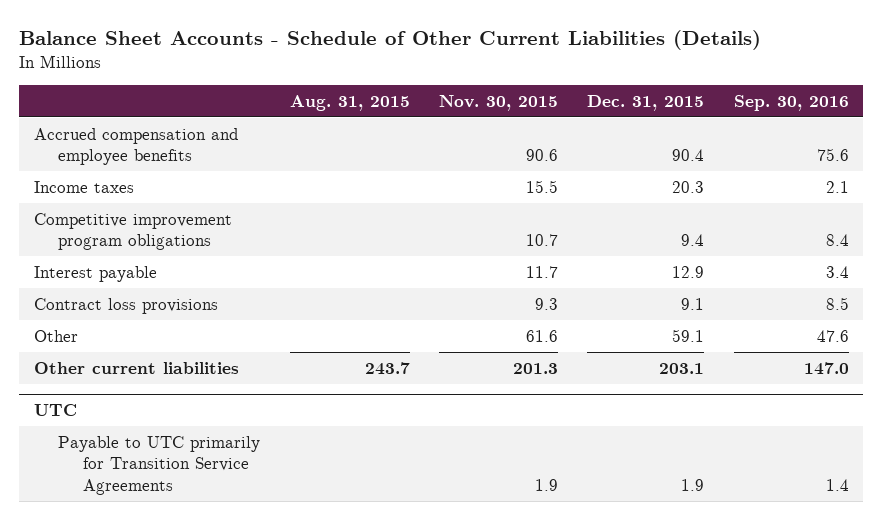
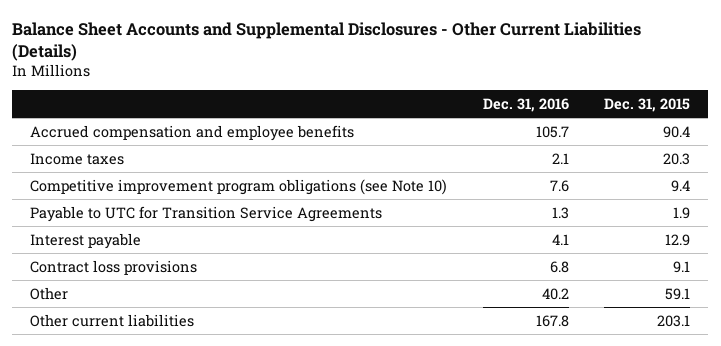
- Balance Sheet Accounts - Schedule of Other Current Liabilities (Details)
+ Balance Sheet Accounts and Supplemental Disclosures - Other Current Liabilities (Details)
- | Aug. 31, 2015 | Nov. 30, 2015 | Dec. 31, 2015 | Sep. 30, 2016
+ | Dec. 31, 2016 | Dec. 31, 2015
- Competitive improvement program obligations | | 10.7 | 9.4 | 8.4
+ Competitive improvement program obligations (see Note 10) | 7.6 | 9.4
+ Payable to UTC for Transition Service Agreements | 1.3 | 1.9
- UTC
- Payable to UTC primarily for Transition Service Agreements | | 1.9 | 1.9 | 1.4

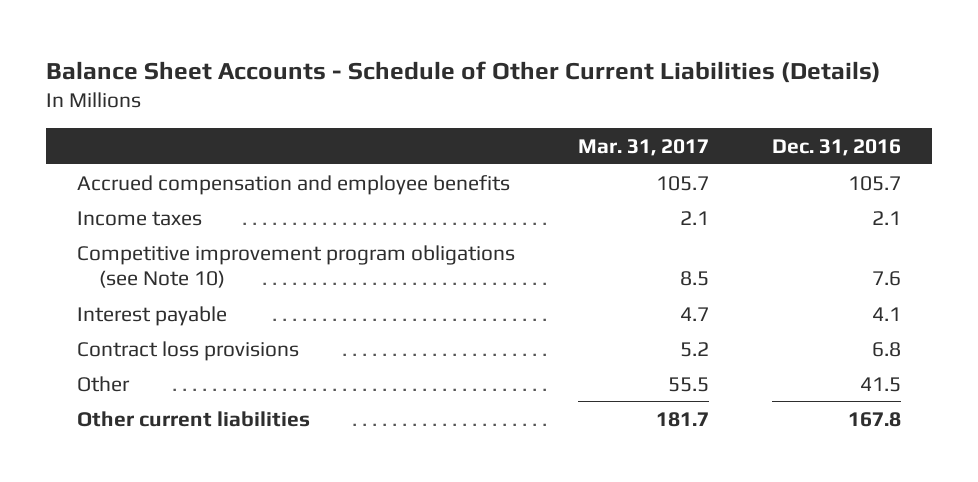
- Balance Sheet Accounts and Supplemental Disclosures - Other Current Liabilities (Details)
+ Balance Sheet Accounts - Schedule of Other Current Liabilities (Details)
- | Dec. 31, 2016 | Dec. 31, 2015
+ | Mar. 31, 2017 | Dec. 31, 2016
- Payable to UTC for Transition Service Agreements | 1.3 | 1.9
- Other | 40.2 | 59.1
+ Other | 55.5 | 41.5

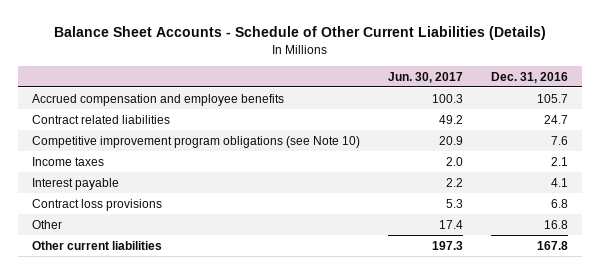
- | Mar. 31, 2017 | Dec. 31, 2016
+ | Jun. 30, 2017 | Dec. 31, 2016
+ Contract related liabilities | 49.2 | 24.7
moved down: Income taxes | 2.0 | 2.1
- Other | 55.5 | 41.5
+ Other | 17.4 | 16.8

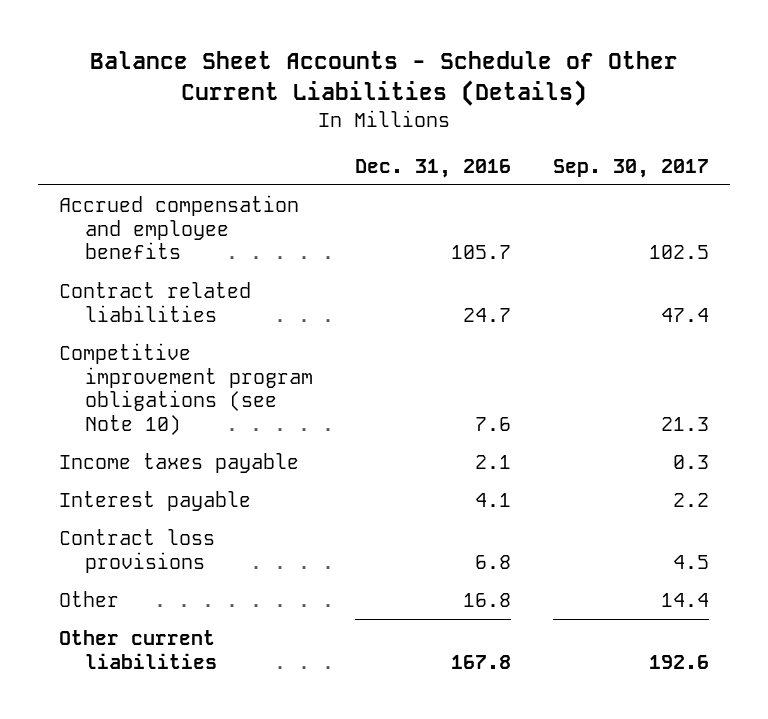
- | Jun. 30, 2017 | Dec. 31, 2016
+ | Dec. 31, 2016 | Sep. 30, 2017
- Income taxes | 2.0 | 2.1
+ Income taxes payable | 2.1 | 0.3

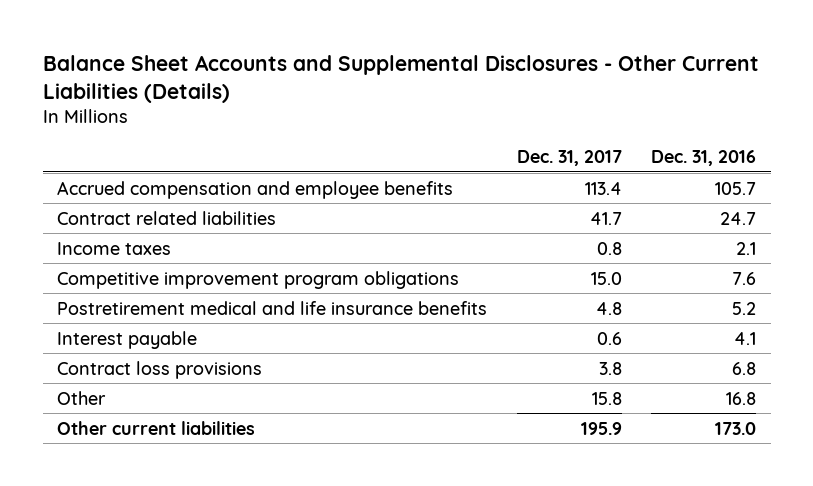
- Balance Sheet Accounts - Schedule of Other Current Liabilities (Details)
+ Balance Sheet Accounts and Supplemental Disclosures - Other Current Liabilities (Details)
- | Dec. 31, 2016 | Sep. 30, 2017
+ | Dec. 31, 2017 | Dec. 31, 2016
- Competitive improvement program obligations (see Note 10) | 7.6 | 21.3
- Income taxes payable | 2.1 | 0.3
+ Income taxes | 0.8 | 2.1
+ Competitive improvement program obligations | 15.0 | 7.6
+ Postretirement medical and life insurance benefits | 4.8 | 5.2
- Other current liabilities | 167.8 | 192.6
+ Other current liabilities | 195.9 | 173.0

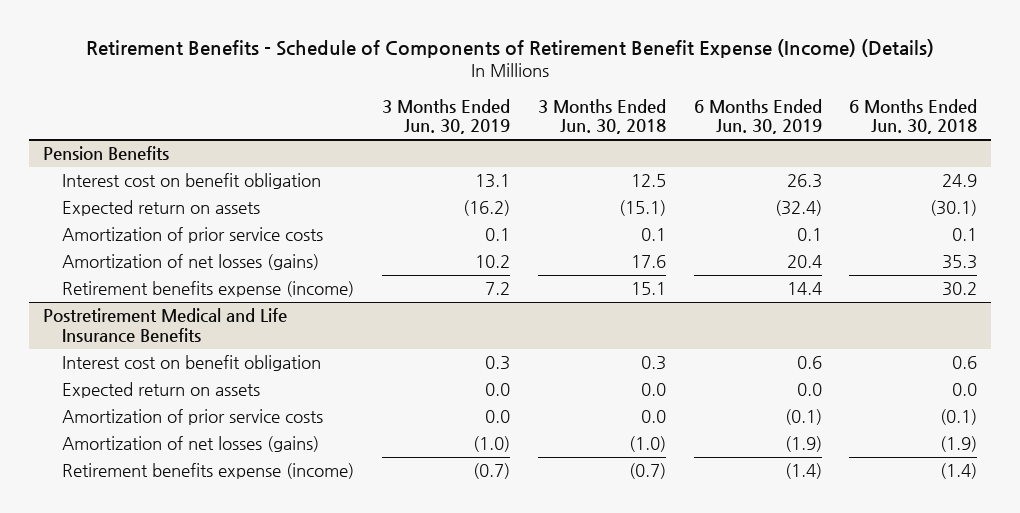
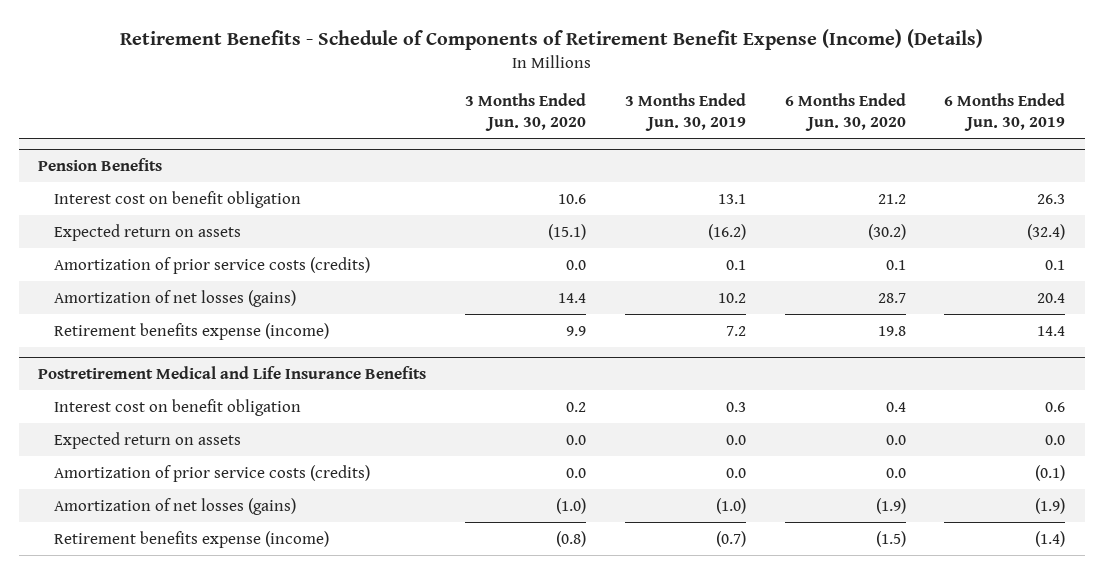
- | 3 Months Ended Jun. 30, 2019 | 3 Months Ended Jun. 30, 2018 | 6 Months Ended Jun. 30, 2019 | 6 Months Ended Jun. 30, 2018
+ | 3 Months Ended Jun. 30, 2020 | 3 Months Ended Jun. 30, 2019 | 6 Months Ended Jun. 30, 2020 | 6 Months Ended Jun. 30, 2019
@ Pension Benefits
- Amortization of prior service costs | 0.1 | 0.1 | 0.1 | 0.1
+ Amortization of prior service costs (credits) | 0.0 | 0.1 | 0.1 | 0.1
@ Postretirement Medical and Life Insurance Benefits
- Amortization of prior service costs | 0.0 | 0.0 | (0.1) | (0.1)
+ Amortization of prior service costs (credits) | 0.0 | 0.0 | 0.0 | (0.1)

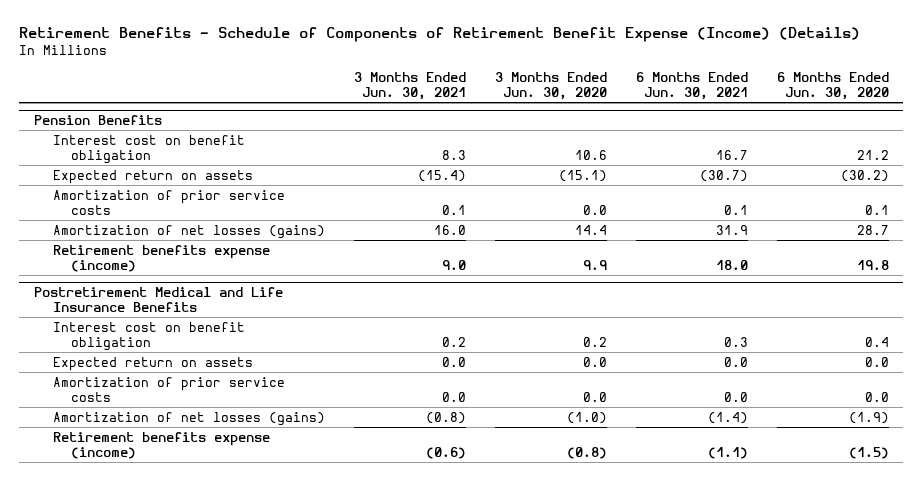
- | 3 Months Ended Jun. 30, 2020 | 3 Months Ended Jun. 30, 2019 | 6 Months Ended Jun. 30, 2020 | 6 Months Ended Jun. 30, 2019
+ | 3 Months Ended Jun. 30, 2021 | 3 Months Ended Jun. 30, 2020 | 6 Months Ended Jun. 30, 2021 | 6 Months Ended Jun. 30, 2020
@ Pension Benefits
- Amortization of prior service costs (credits) | 0.0 | 0.1 | 0.1 | 0.1
+ Amortization of prior service costs | 0.1 | 0.0 | 0.1 | 0.1
@ Postretirement Medical and Life Insurance Benefits
- Amortization of prior service costs (credits) | 0.0 | 0.0 | 0.0 | (0.1)
+ Amortization of prior service costs | 0.0 | 0.0 | 0.0 | 0.0

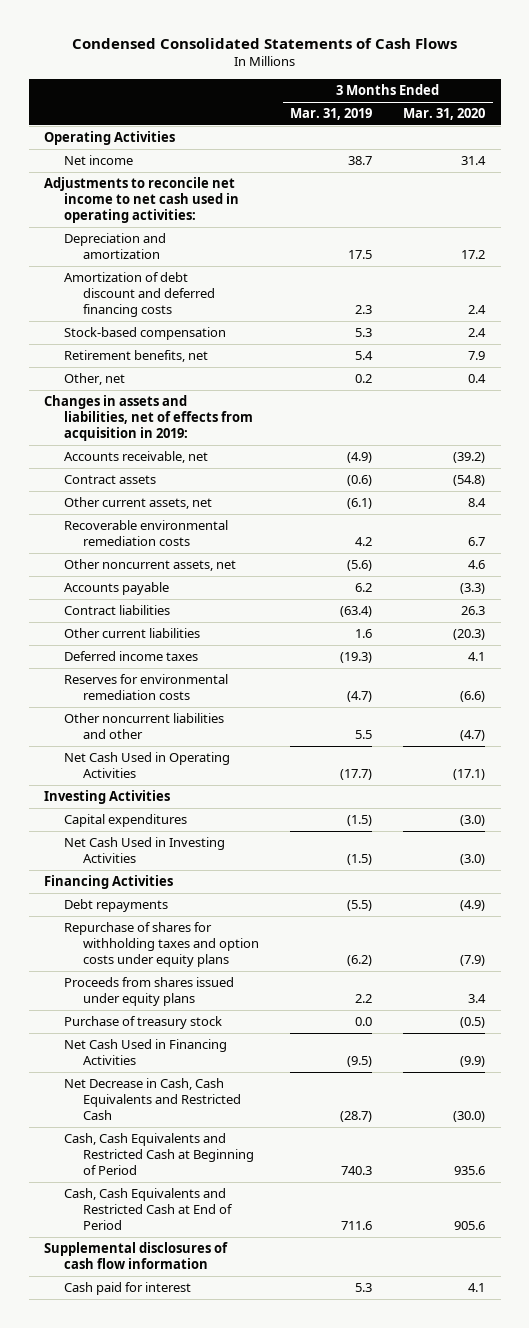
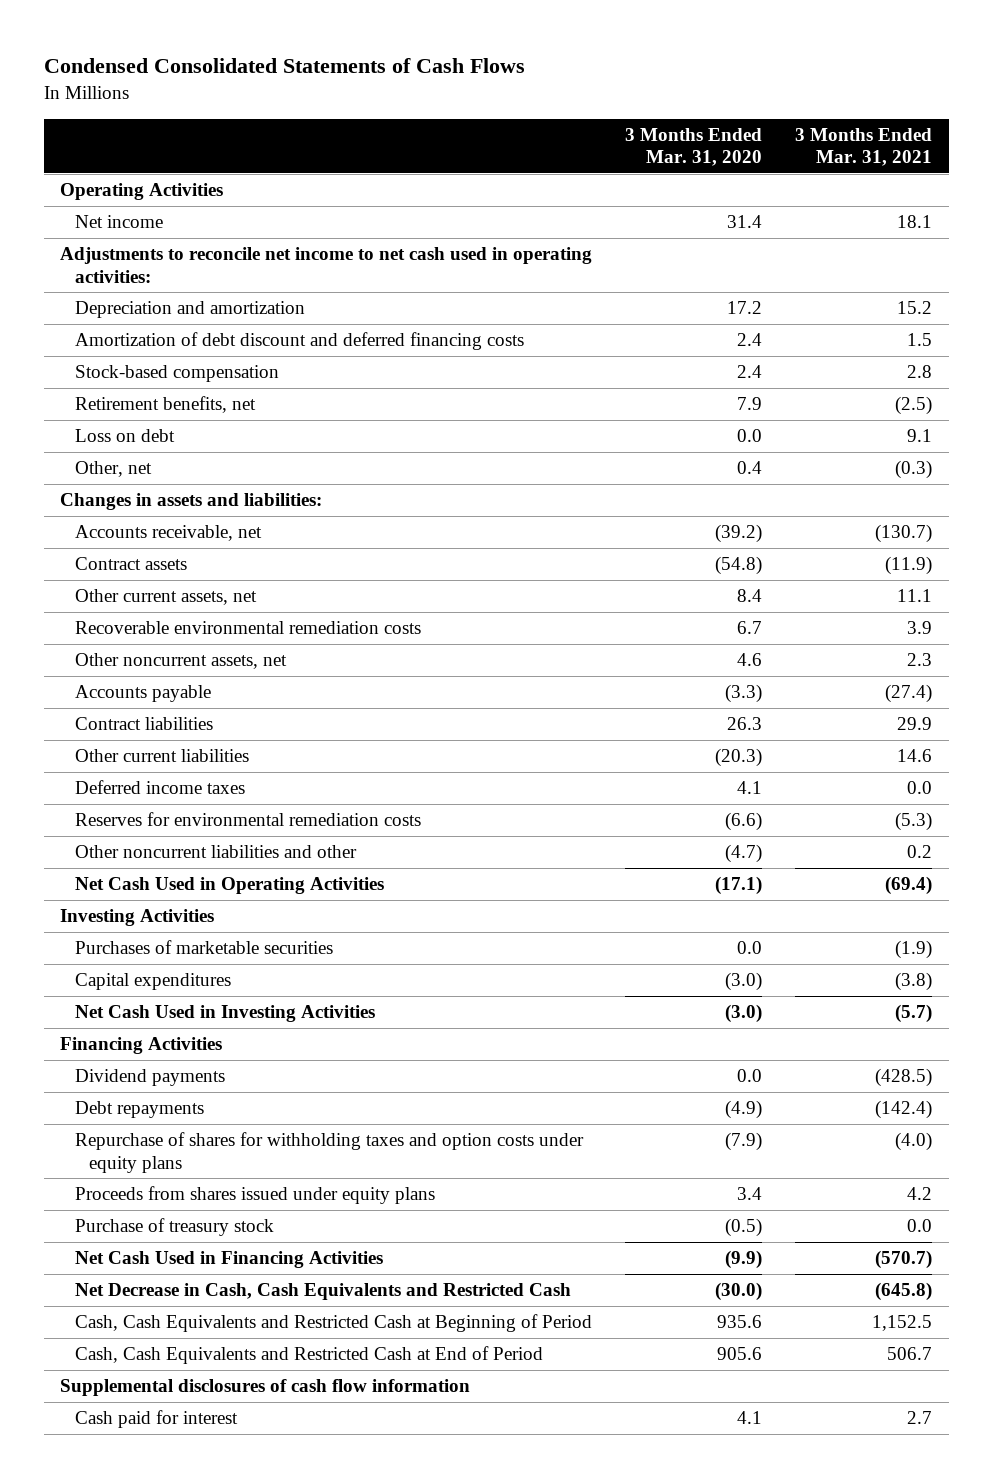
- | 3 Months Ended Mar. 31, 2019 | 3 Months Ended Mar. 31, 2020
+ | 3 Months Ended Mar. 31, 2020 | 3 Months Ended Mar. 31, 2021
+ Loss on debt | 0.0 | 9.1
- Changes in assets and liabilities, net of effects from acquisition in 2019:
+ Changes in assets and liabilities:
+ Purchases of marketable securities | 0.0 | (1.9)
+ Dividend payments | 0.0 | (428.5)

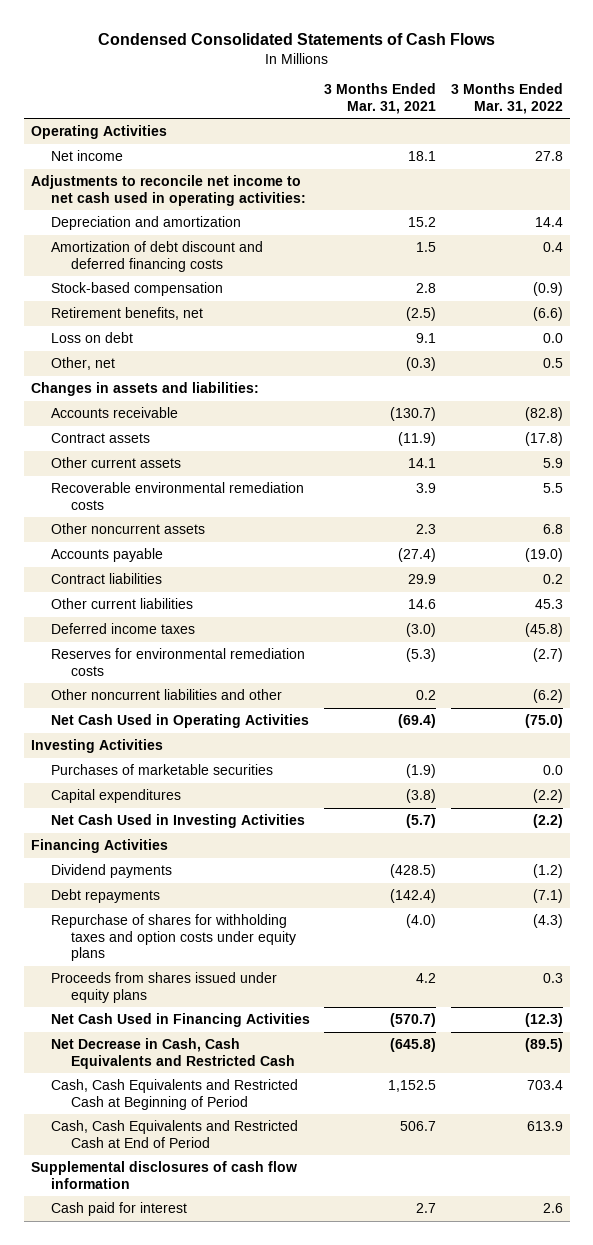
- | 3 Months Ended Mar. 31, 2020 | 3 Months Ended Mar. 31, 2021
+ | 3 Months Ended Mar. 31, 2021 | 3 Months Ended Mar. 31, 2022
- Accounts receivable, net | (39.2) | (130.7)
+ Accounts receivable | (130.7) | (82.8)
- Other current assets, net | 8.4 | 11.1
+ Other current assets | 14.1 | 5.9
- Other noncurrent assets, net | 4.6 | 2.3
+ Other noncurrent assets | 2.3 | 6.8
- Deferred income taxes | 4.1 | 0.0
+ Deferred income taxes | (3.0) | (45.8)
- Purchase of treasury stock | (0.5) | 0.0

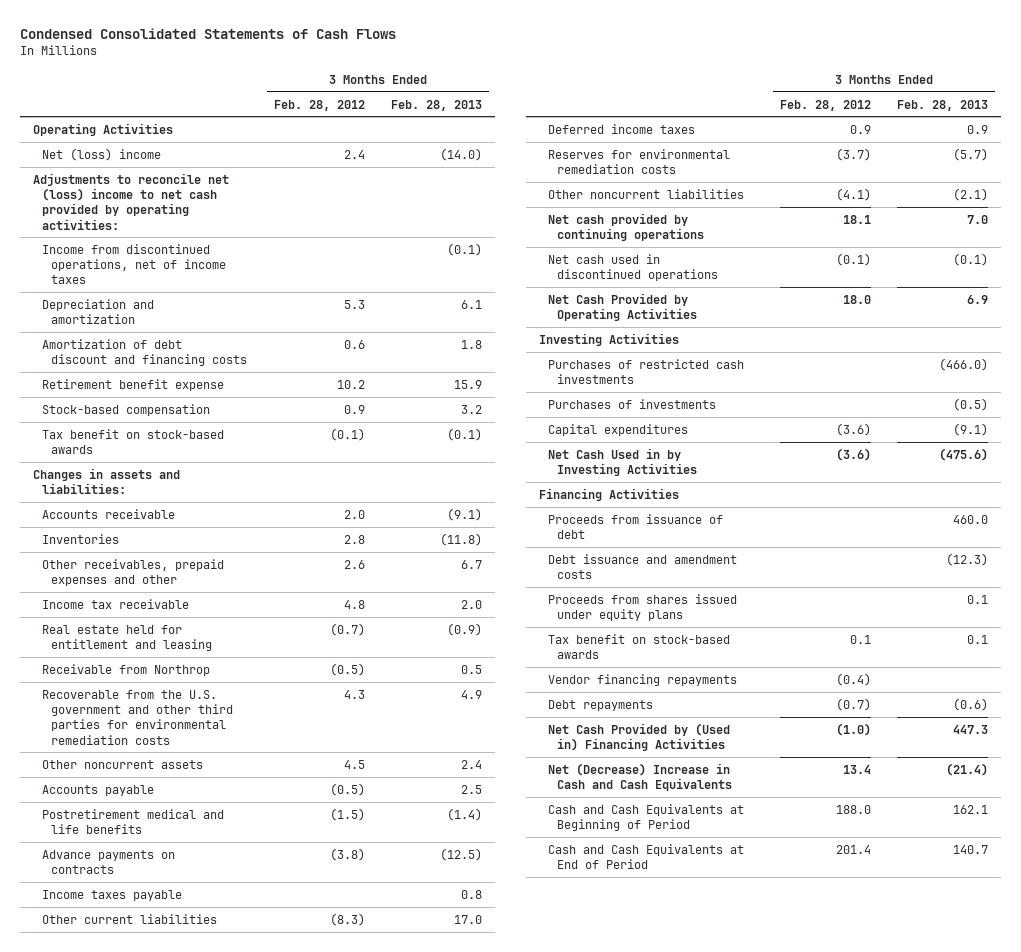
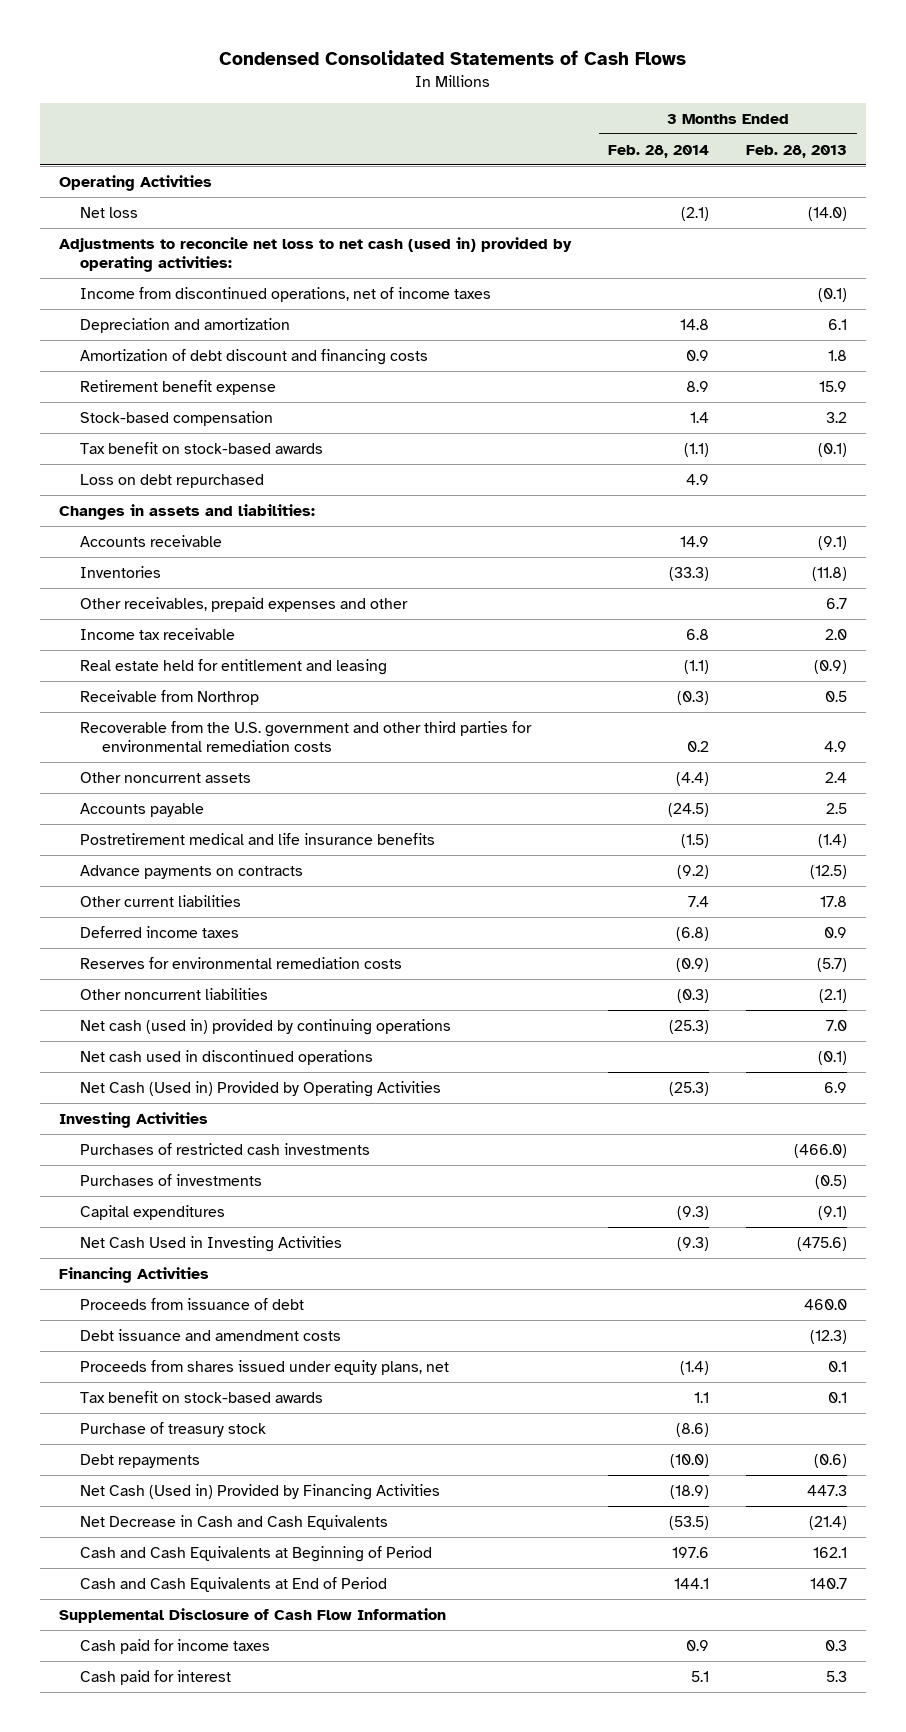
- | 3 Months Ended Feb. 28, 2012 | 3 Months Ended Feb. 28, 2013
+ | 3 Months Ended Feb. 28, 2014 | 3 Months Ended Feb. 28, 2013
- Net (loss) income | 2.4 | (14.0)
- Adjustments to reconcile net (loss) income to net cash provided by operating activities:
+ Net loss | (2.1) | (14.0)
+ Adjustments to reconcile net loss to net cash (used in) provided by operating activities:
+ Loss on debt repurchased | 4.9 |
- Postretirement medical and life benefits | (1.5) | (1.4)
+ Postretirement medical and life insurance benefits | (1.5) | (1.4)
- Income taxes payable | | 0.8
- Other current liabilities | (8.3) | 17.0
+ Other current liabilities | 7.4 | 17.8
- Net cash provided by continuing operations | 18.1 | 7.0
+ Net cash (used in) provided by continuing operations | (25.3) | 7.0
- Net Cash Provided by Operating Activities | 18.0 | 6.9
+ Net Cash (Used in) Provided by Operating Activities | (25.3) | 6.9
- Net Cash Used in by Investing Activities | (3.6) | (475.6)
+ Net Cash Used in Investing Activities | (9.3) | (475.6)
- Proceeds from shares issued under equity plans | | 0.1
+ Proceeds from shares issued under equity plans, net | (1.4) | 0.1
- Vendor financing repayments | (0.4) |
+ Purchase of treasury stock | (8.6) |
- Net Cash Provided by (Used in) Financing Activities | (1.0) | 447.3
- Net (Decrease) Increase in Cash and Cash Equivalents | 13.4 | (21.4)
+ Net Cash (Used in) Provided by Financing Activities | (18.9) | 447.3
+ Net Decrease in Cash and Cash Equivalents | (53.5) | (21.4)
+ Supplemental Disclosure of Cash Flow Information
+ Cash paid for income taxes | 0.9 | 0.3
+ Cash paid for interest | 5.1 | 5.3

